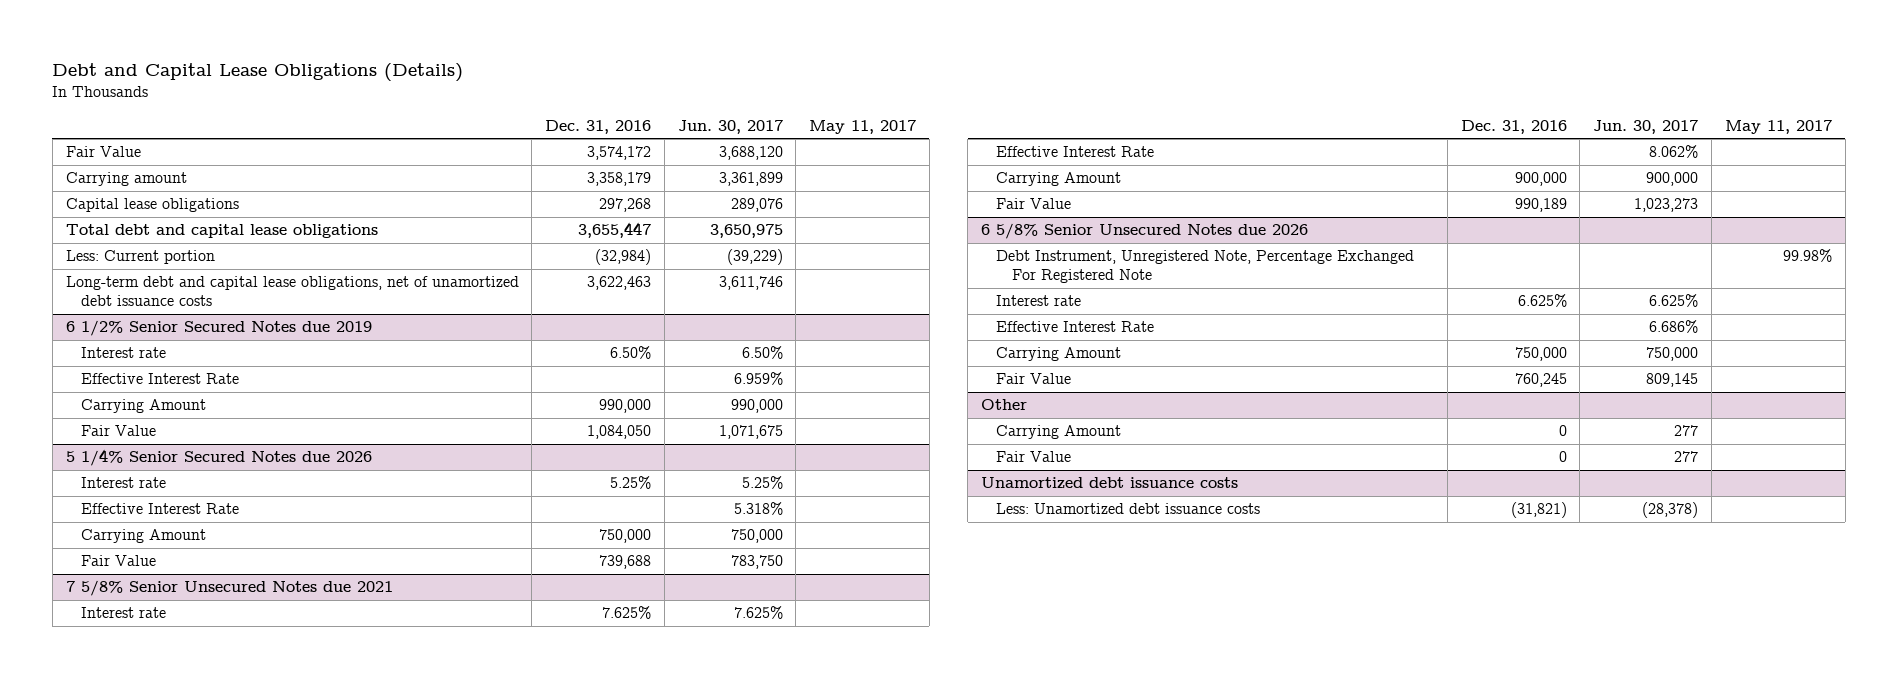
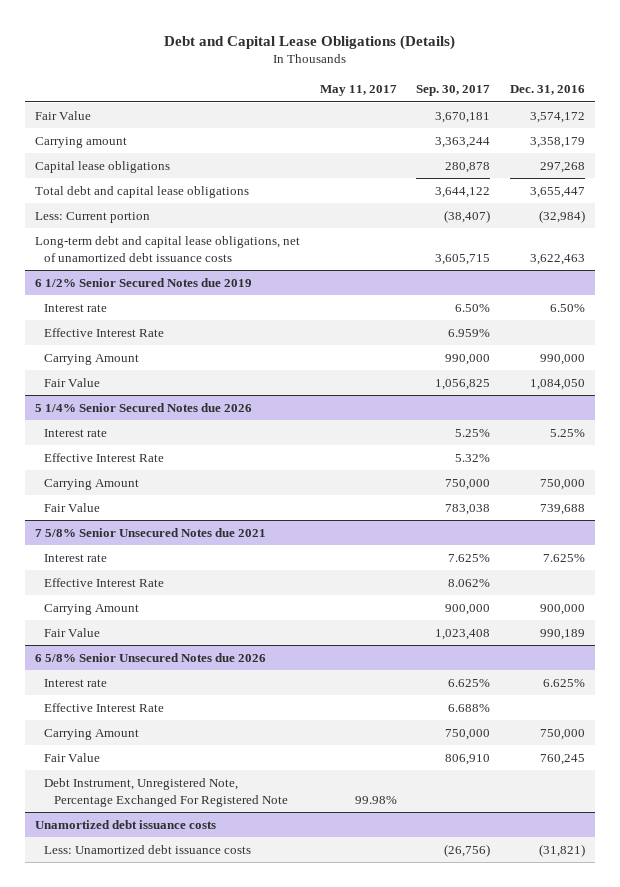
- | Dec. 31, 2016 | Jun. 30, 2017 | May 11, 2017
+ | May 11, 2017 | Sep. 30, 2017 | Dec. 31, 2016
- Other
- Carrying Amount | 0 | 277 |
- Fair Value | 0 | 277 |
@ 6 5/8% Senior Unsecured Notes due 2026
moved down: Debt Instrument, Unregistered Note, Percentage Exchanged For Registered Note | 99.98% | |

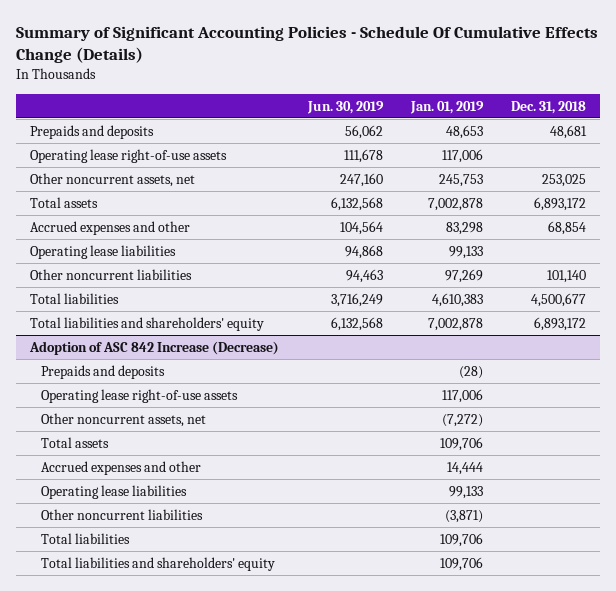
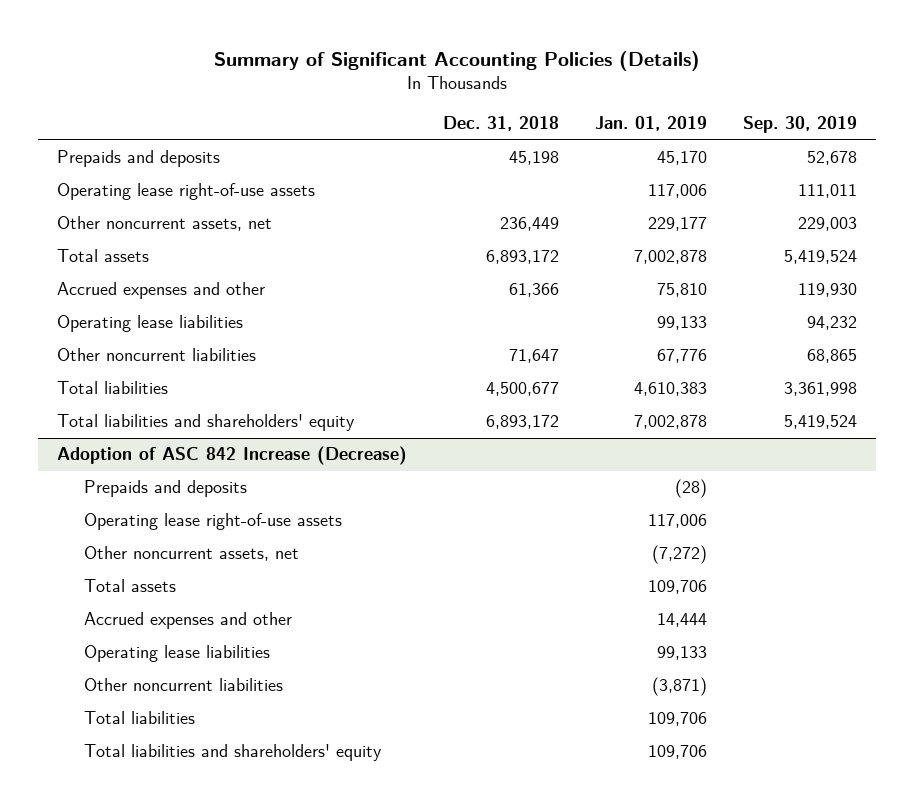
- Summary of Significant Accounting Policies - Schedule Of Cumulative Effects Change (Details)
+ Summary of Significant Accounting Policies (Details)
- | Jun. 30, 2019 | Jan. 01, 2019 | Dec. 31, 2018
+ | Dec. 31, 2018 | Jan. 01, 2019 | Sep. 30, 2019
- Prepaids and deposits | 56,062 | 48,653 | 48,681
+ Prepaids and deposits | 45,198 | 45,170 | 52,678
- Other noncurrent assets, net | 247,160 | 245,753 | 253,025
+ Other noncurrent assets, net | 236,449 | 229,177 | 229,003
- Accrued expenses and other | 104,564 | 83,298 | 68,854
+ Accrued expenses and other | 61,366 | 75,810 | 119,930
- Other noncurrent liabilities | 94,463 | 97,269 | 101,140
+ Other noncurrent liabilities | 71,647 | 67,776 | 68,865

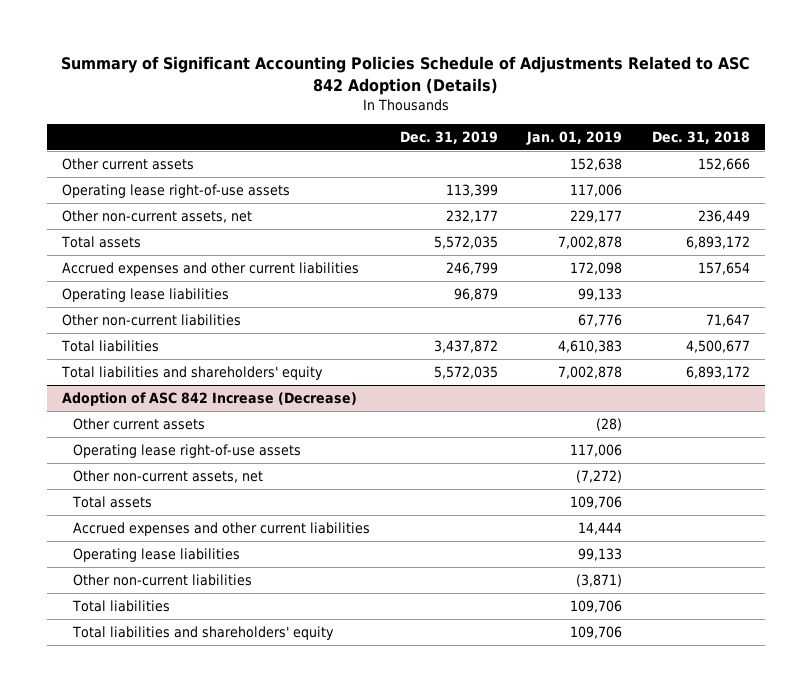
- Summary of Significant Accounting Policies (Details)
+ Summary of Significant Accounting Policies Schedule of Adjustments Related to ASC 842 Adoption (Details)
- | Dec. 31, 2018 | Jan. 01, 2019 | Sep. 30, 2019
+ | Dec. 31, 2019 | Jan. 01, 2019 | Dec. 31, 2018
- Prepaids and deposits | 45,198 | 45,170 | 52,678
+ Other current assets | | 152,638 | 152,666
- Other noncurrent assets, net | 236,449 | 229,177 | 229,003
+ Other non-current assets, net | 232,177 | 229,177 | 236,449
- Accrued expenses and other | 61,366 | 75,810 | 119,930
+ Accrued expenses and other current liabilities | 246,799 | 172,098 | 157,654
- Other noncurrent liabilities | 71,647 | 67,776 | 68,865
+ Other non-current liabilities | | 67,776 | 71,647
@ Adoption of ASC 842 Increase (Decrease)
- Prepaids and deposits | | (28) |
+ Other current assets | | (28) |
- Other noncurrent assets, net | | (7,272) |
+ Other non-current assets, net | | (7,272) |
- Accrued expenses and other | | 14,444 |
+ Accrued expenses and other current liabilities | | 14,444 |
- Other noncurrent liabilities | | (3,871) |
+ Other non-current liabilities | | (3,871) |

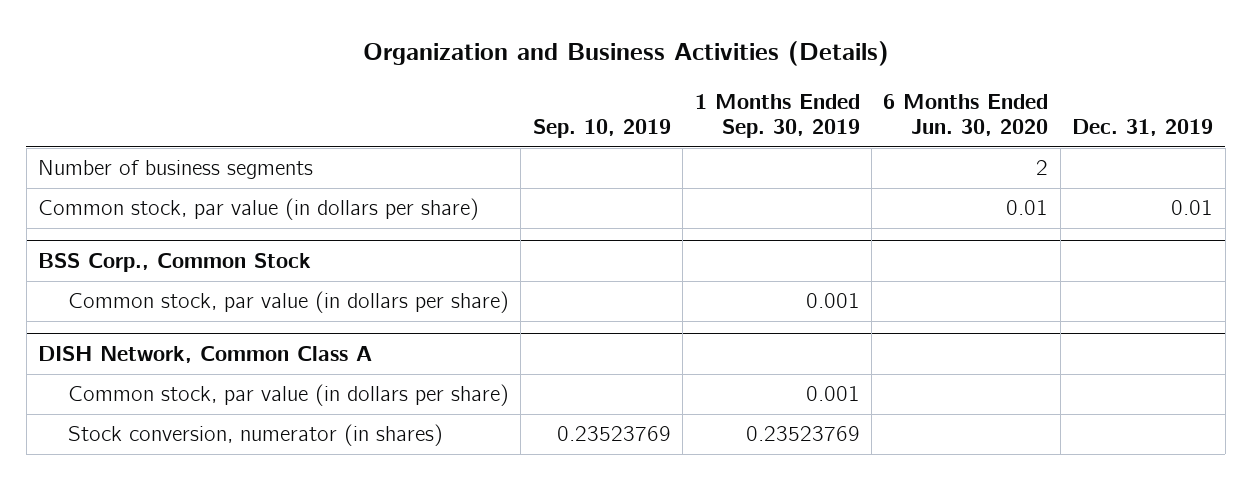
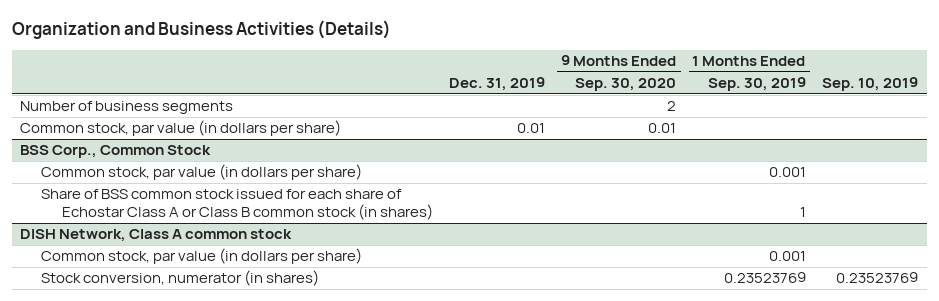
- | Sep. 10, 2019 | 1 Months Ended Sep. 30, 2019 | 6 Months Ended Jun. 30, 2020 | Dec. 31, 2019
+ | Dec. 31, 2019 | 9 Months Ended Sep. 30, 2020 | 1 Months Ended Sep. 30, 2019 | Sep. 10, 2019
- DISH Network, Common Class A
@ BSS Corp., Common Stock
+ Share of BSS common stock issued for each share of Echostar Class A or Class B common stock (in shares) | | | 1 |
+ DISH Network, Class A common stock

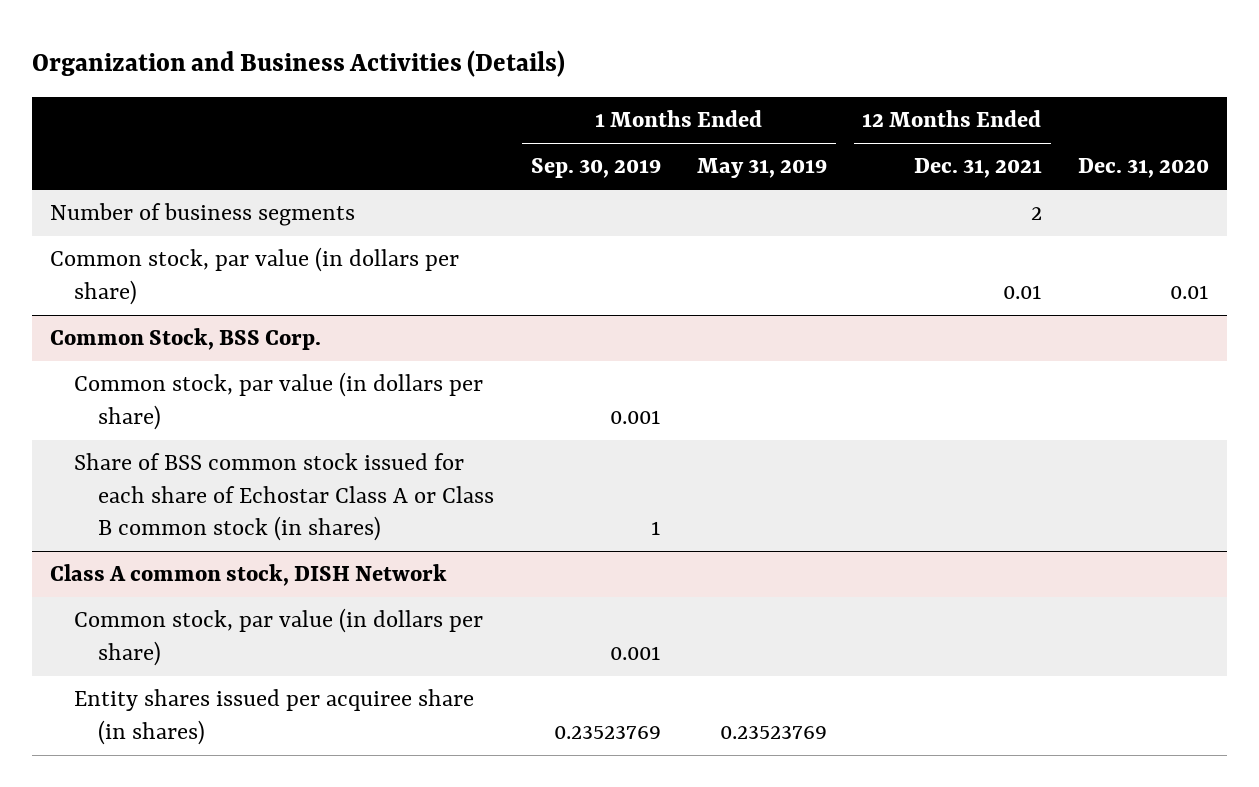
- | Dec. 31, 2019 | 9 Months Ended Sep. 30, 2020 | 1 Months Ended Sep. 30, 2019 | Sep. 10, 2019
+ | 1 Months Ended Sep. 30, 2019 | 1 Months Ended May 31, 2019 | 12 Months Ended Dec. 31, 2021 | Dec. 31, 2020
- BSS Corp., Common Stock
+ Common Stock, BSS Corp.
- DISH Network, Class A common stock
+ Class A common stock, DISH Network
- Stock conversion, numerator (in shares) | | | 0.23523769 | 0.23523769
+ Entity shares issued per acquiree share (in shares) | 0.23523769 | 0.23523769 | |

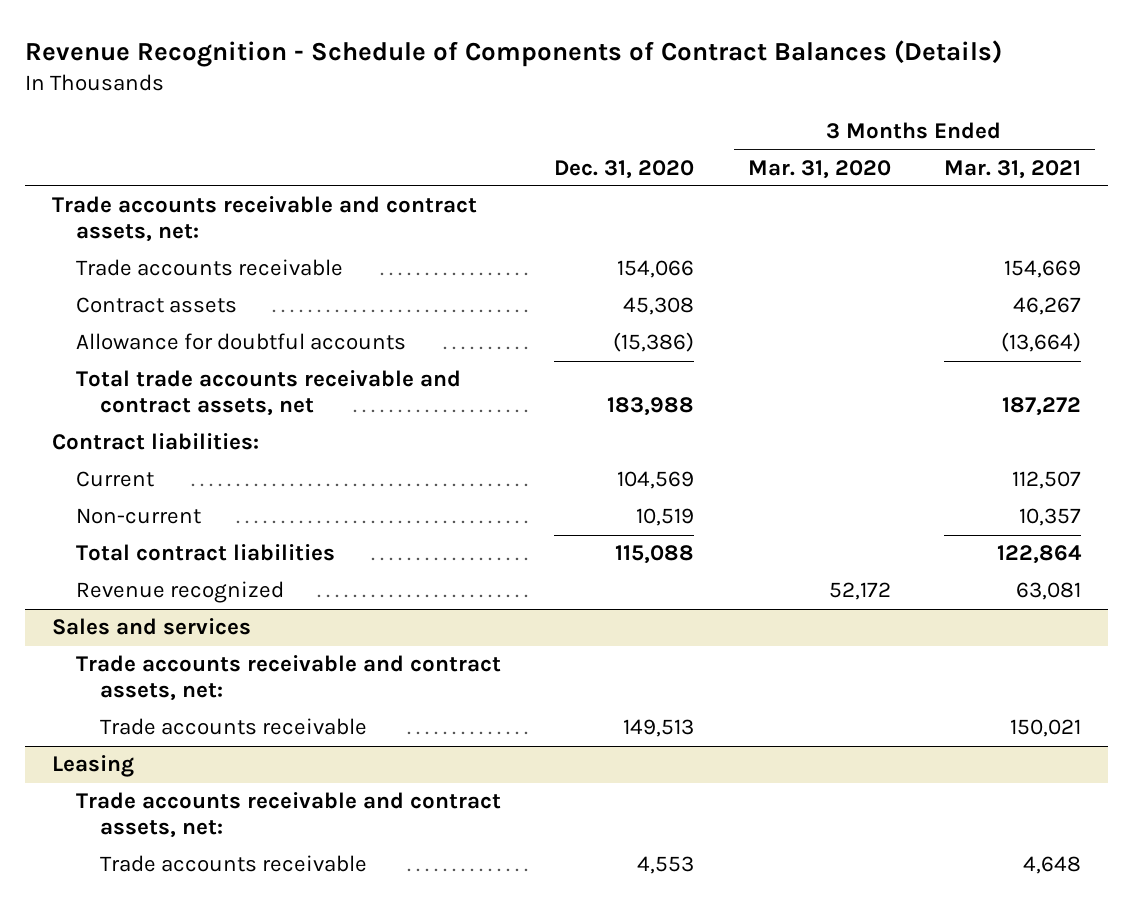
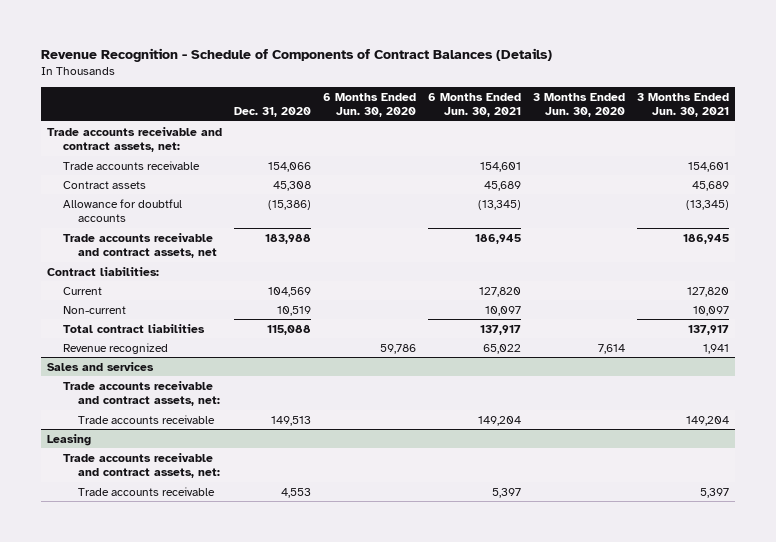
- | Dec. 31, 2020 | 3 Months Ended Mar. 31, 2020 | 3 Months Ended Mar. 31, 2021
+ | Dec. 31, 2020 | 6 Months Ended Jun. 30, 2020 | 6 Months Ended Jun. 30, 2021 | 3 Months Ended Jun. 30, 2020 | 3 Months Ended Jun. 30, 2021
- Total trade accounts receivable and contract assets, net | 183,988 | | 187,272
+ Trade accounts receivable and contract assets, net | 183,988 | | 186,945 | | 186,945

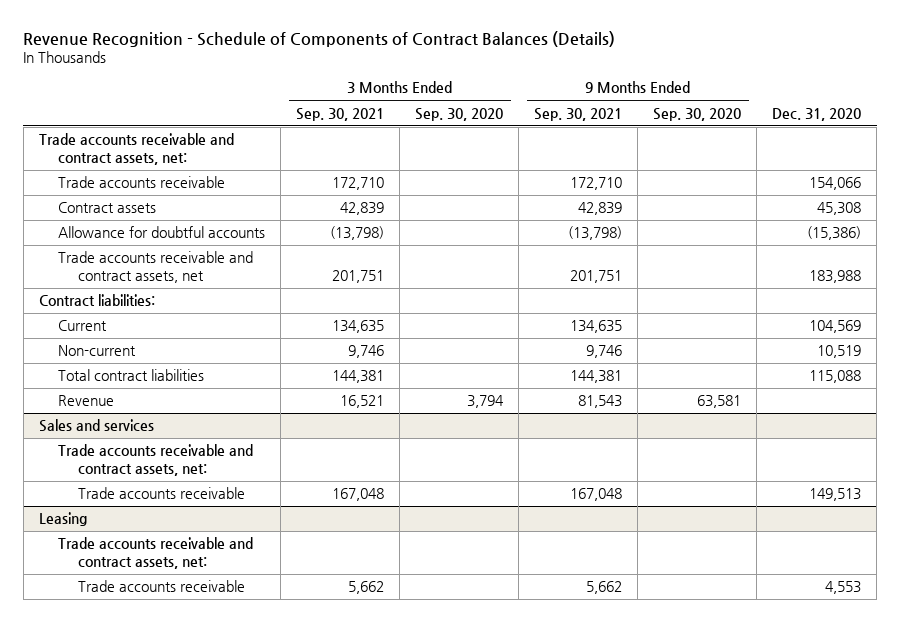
- | Dec. 31, 2020 | 6 Months Ended Jun. 30, 2020 | 6 Months Ended Jun. 30, 2021 | 3 Months Ended Jun. 30, 2020 | 3 Months Ended Jun. 30, 2021
+ | 3 Months Ended Sep. 30, 2021 | 3 Months Ended Sep. 30, 2020 | 9 Months Ended Sep. 30, 2021 | 9 Months Ended Sep. 30, 2020 | Dec. 31, 2020
- Revenue recognized | | 59,786 | 65,022 | 7,614 | 1,941
+ Revenue | 16,521 | 3,794 | 81,543 | 63,581 |

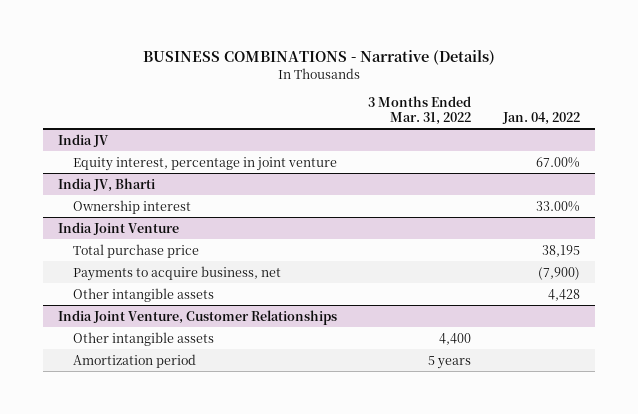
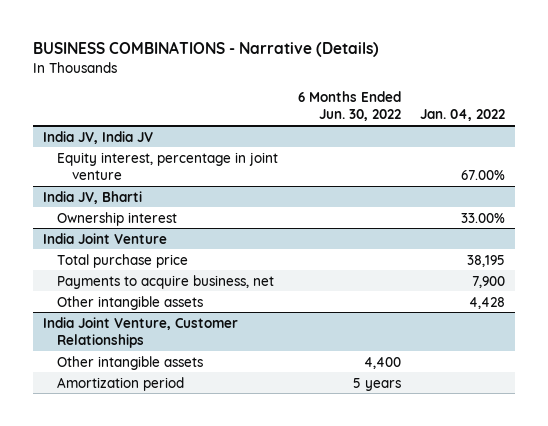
- | 3 Months Ended Mar. 31, 2022 | Jan. 04, 2022
+ | 6 Months Ended Jun. 30, 2022 | Jan. 04, 2022
- India JV
+ India JV, India JV
@ India Joint Venture
- Payments to acquire business, net | | (7,900)
+ Payments to acquire business, net | | 7,900

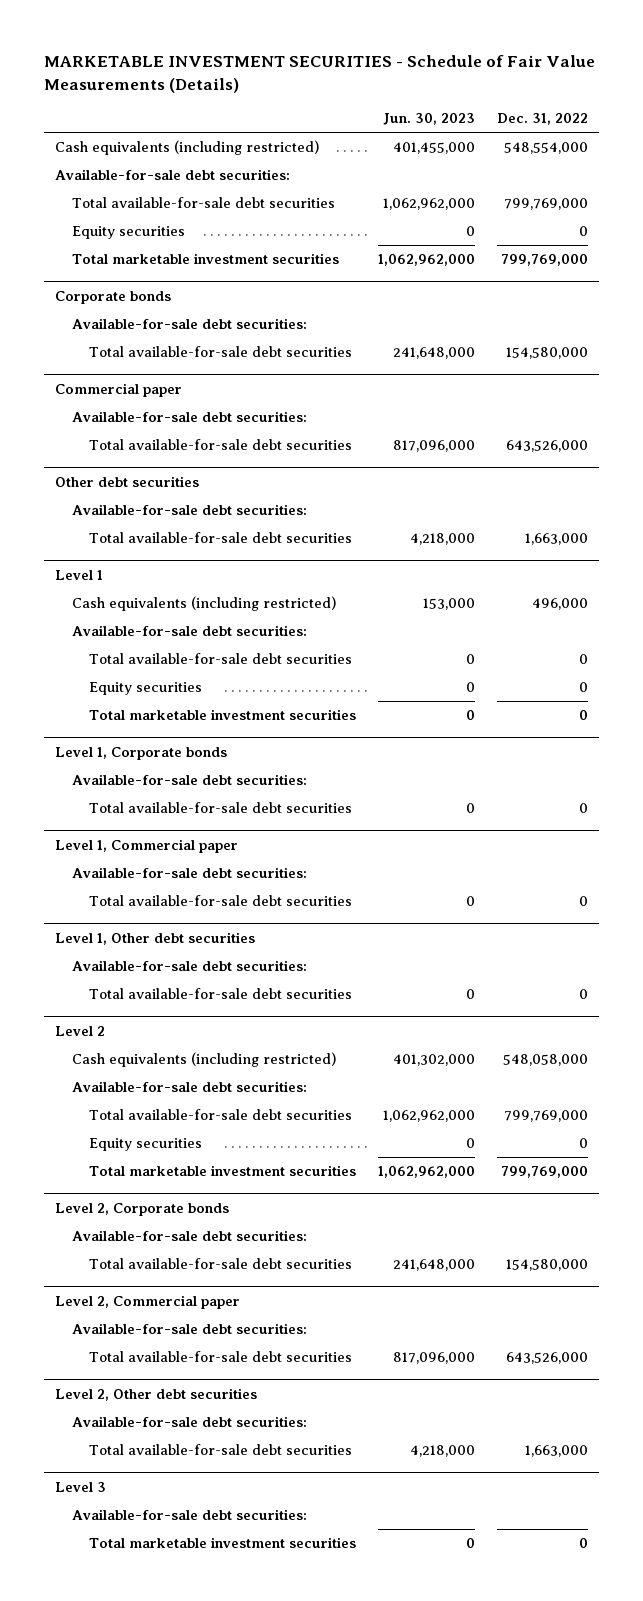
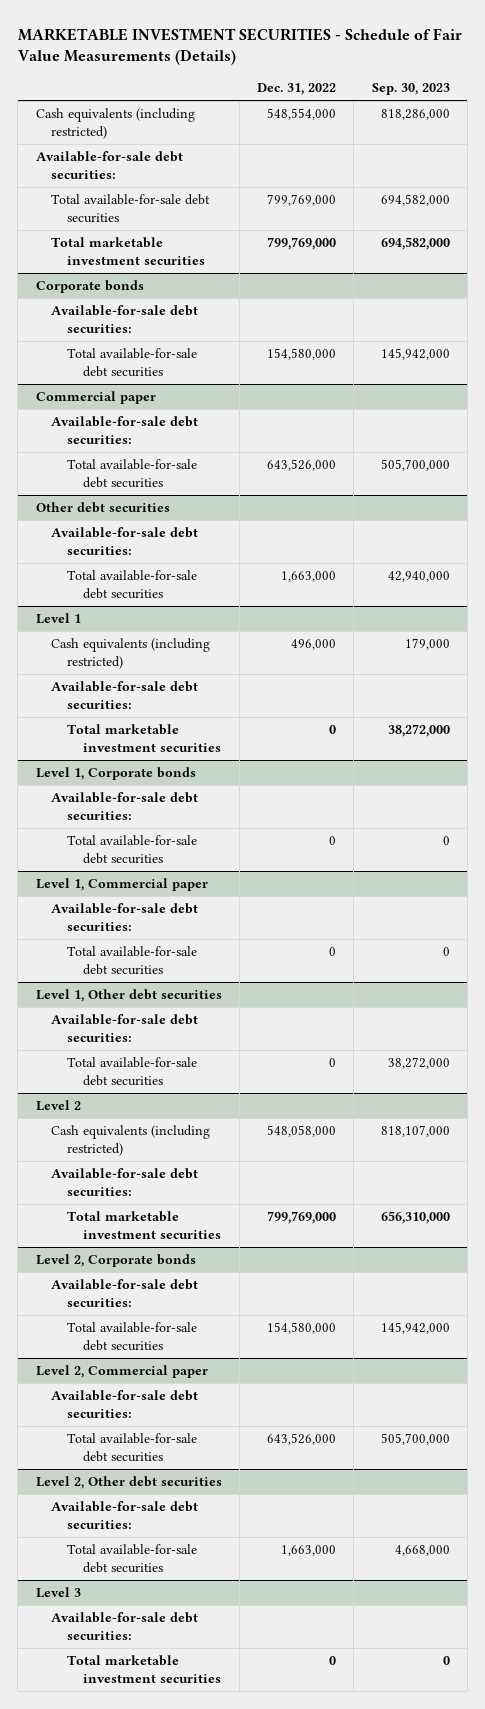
- | Jun. 30, 2023 | Dec. 31, 2022
+ | Dec. 31, 2022 | Sep. 30, 2023
- Equity securities | 0 | 0
@ Level 1
- Total available-for-sale debt securities | 0 | 0
- Equity securities | 0 | 0
@ Level 2
- Total available-for-sale debt securities | 1,062,962,000 | 799,769,000
- Equity securities | 0 | 0

